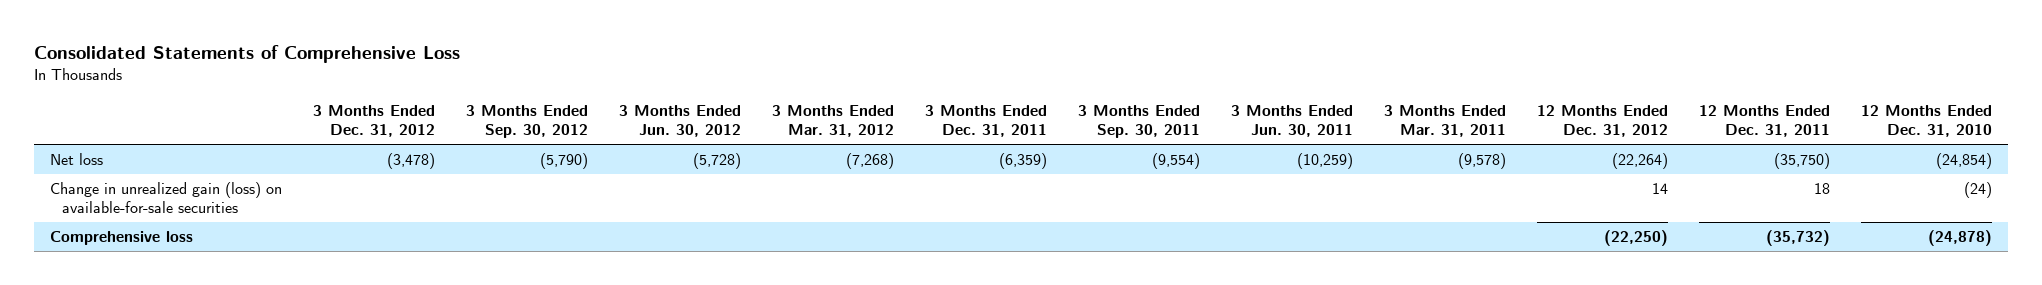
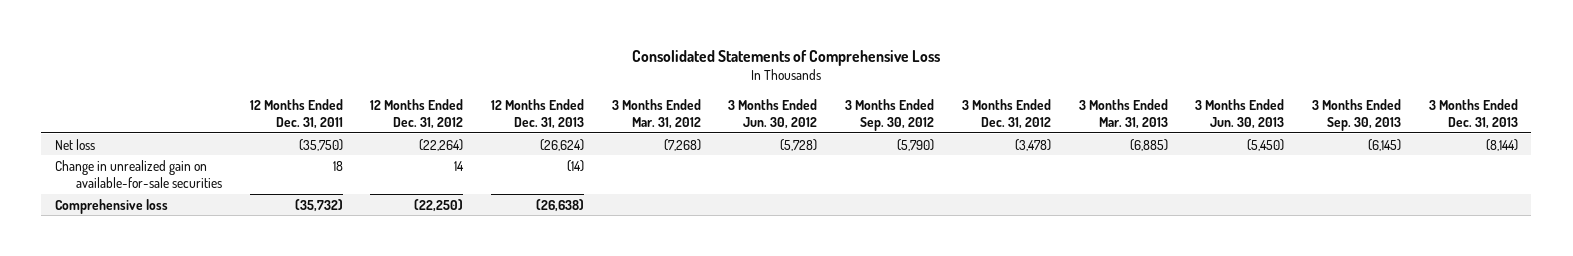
- | 3 Months Ended Dec. 31, 2012 | 3 Months Ended Sep. 30, 2012 | 3 Months Ended Jun. 30, 2012 | 3 Months Ended Mar. 31, 2012 | 3 Months Ended Dec. 31, 2011 | 3 Months Ended Sep. 30, 2011 | 3 Months Ended Jun. 30, 2011 | 3 Months Ended Mar. 31, 2011 | 12 Months Ended Dec. 31, 2012 | 12 Months Ended Dec. 31, 2011 | 12 Months Ended Dec. 31, 2010
+ | 12 Months Ended Dec. 31, 2011 | 12 Months Ended Dec. 31, 2012 | 12 Months Ended Dec. 31, 2013 | 3 Months Ended Mar. 31, 2012 | 3 Months Ended Jun. 30, 2012 | 3 Months Ended Sep. 30, 2012 | 3 Months Ended Dec. 31, 2012 | 3 Months Ended Mar. 31, 2013 | 3 Months Ended Jun. 30, 2013 | 3 Months Ended Sep. 30, 2013 | 3 Months Ended Dec. 31, 2013
- Change in unrealized gain (loss) on available-for-sale securities | | | | | | | | | 14 | 18 | (24)
+ Change in unrealized gain on available-for-sale securities | 18 | 14 | (14) | | | | | | | |

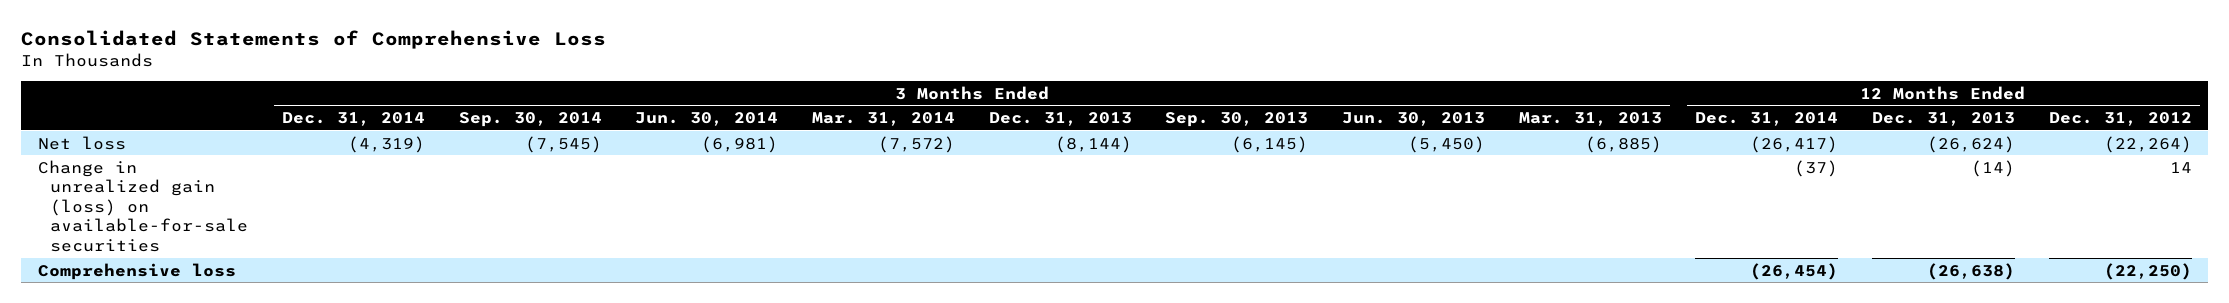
- | 12 Months Ended Dec. 31, 2011 | 12 Months Ended Dec. 31, 2012 | 12 Months Ended Dec. 31, 2013 | 3 Months Ended Mar. 31, 2012 | 3 Months Ended Jun. 30, 2012 | 3 Months Ended Sep. 30, 2012 | 3 Months Ended Dec. 31, 2012 | 3 Months Ended Mar. 31, 2013 | 3 Months Ended Jun. 30, 2013 | 3 Months Ended Sep. 30, 2013 | 3 Months Ended Dec. 31, 2013
+ | 3 Months Ended Dec. 31, 2014 | 3 Months Ended Sep. 30, 2014 | 3 Months Ended Jun. 30, 2014 | 3 Months Ended Mar. 31, 2014 | 3 Months Ended Dec. 31, 2013 | 3 Months Ended Sep. 30, 2013 | 3 Months Ended Jun. 30, 2013 | 3 Months Ended Mar. 31, 2013 | 12 Months Ended Dec. 31, 2014 | 12 Months Ended Dec. 31, 2013 | 12 Months Ended Dec. 31, 2012
- Change in unrealized gain on available-for-sale securities | 18 | 14 | (14) | | | | | | | |
+ Change in unrealized gain (loss) on available-for-sale securities | | | | | | | | | (37) | (14) | 14

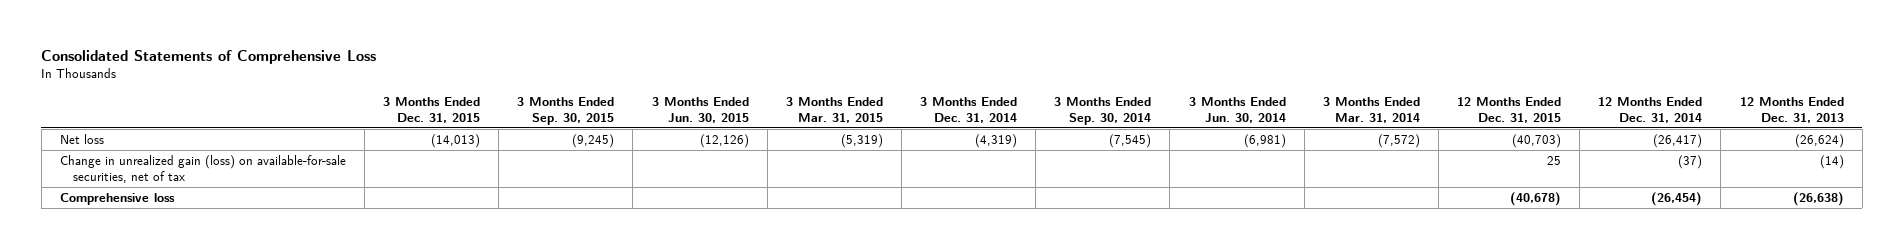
- | 3 Months Ended Dec. 31, 2014 | 3 Months Ended Sep. 30, 2014 | 3 Months Ended Jun. 30, 2014 | 3 Months Ended Mar. 31, 2014 | 3 Months Ended Dec. 31, 2013 | 3 Months Ended Sep. 30, 2013 | 3 Months Ended Jun. 30, 2013 | 3 Months Ended Mar. 31, 2013 | 12 Months Ended Dec. 31, 2014 | 12 Months Ended Dec. 31, 2013 | 12 Months Ended Dec. 31, 2012
+ | 3 Months Ended Dec. 31, 2015 | 3 Months Ended Sep. 30, 2015 | 3 Months Ended Jun. 30, 2015 | 3 Months Ended Mar. 31, 2015 | 3 Months Ended Dec. 31, 2014 | 3 Months Ended Sep. 30, 2014 | 3 Months Ended Jun. 30, 2014 | 3 Months Ended Mar. 31, 2014 | 12 Months Ended Dec. 31, 2015 | 12 Months Ended Dec. 31, 2014 | 12 Months Ended Dec. 31, 2013
- Change in unrealized gain (loss) on available-for-sale securities | | | | | | | | | (37) | (14) | 14
+ Change in unrealized gain (loss) on available-for-sale securities, net of tax | | | | | | | | | 25 | (37) | (14)

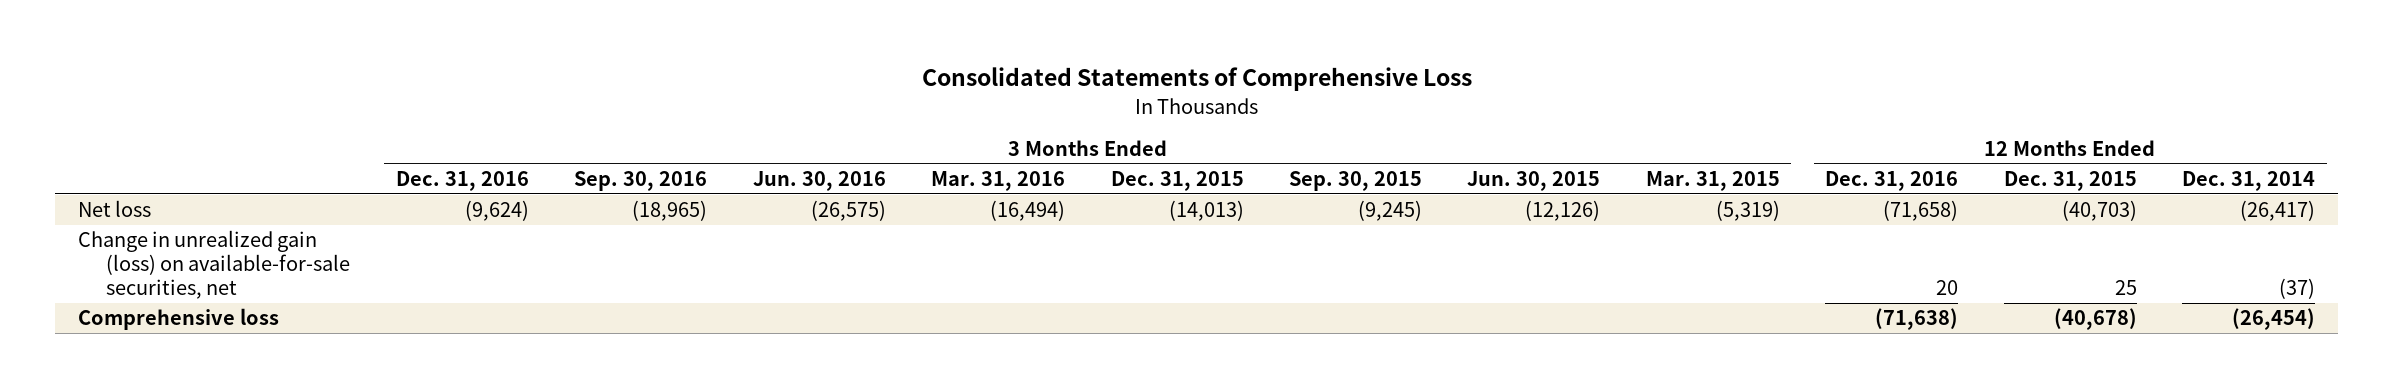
- | 3 Months Ended Dec. 31, 2015 | 3 Months Ended Sep. 30, 2015 | 3 Months Ended Jun. 30, 2015 | 3 Months Ended Mar. 31, 2015 | 3 Months Ended Dec. 31, 2014 | 3 Months Ended Sep. 30, 2014 | 3 Months Ended Jun. 30, 2014 | 3 Months Ended Mar. 31, 2014 | 12 Months Ended Dec. 31, 2015 | 12 Months Ended Dec. 31, 2014 | 12 Months Ended Dec. 31, 2013
+ | 3 Months Ended Dec. 31, 2016 | 3 Months Ended Sep. 30, 2016 | 3 Months Ended Jun. 30, 2016 | 3 Months Ended Mar. 31, 2016 | 3 Months Ended Dec. 31, 2015 | 3 Months Ended Sep. 30, 2015 | 3 Months Ended Jun. 30, 2015 | 3 Months Ended Mar. 31, 2015 | 12 Months Ended Dec. 31, 2016 | 12 Months Ended Dec. 31, 2015 | 12 Months Ended Dec. 31, 2014
- Change in unrealized gain (loss) on available-for-sale securities, net of tax | | | | | | | | | 25 | (37) | (14)
+ Change in unrealized gain (loss) on available-for-sale securities, net | | | | | | | | | 20 | 25 | (37)

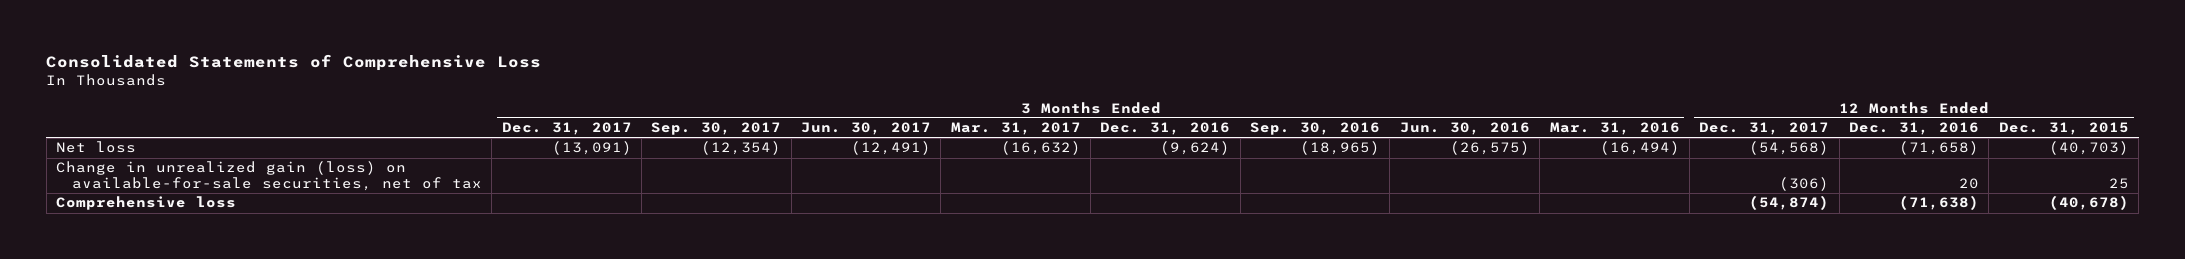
- | 3 Months Ended Dec. 31, 2016 | 3 Months Ended Sep. 30, 2016 | 3 Months Ended Jun. 30, 2016 | 3 Months Ended Mar. 31, 2016 | 3 Months Ended Dec. 31, 2015 | 3 Months Ended Sep. 30, 2015 | 3 Months Ended Jun. 30, 2015 | 3 Months Ended Mar. 31, 2015 | 12 Months Ended Dec. 31, 2016 | 12 Months Ended Dec. 31, 2015 | 12 Months Ended Dec. 31, 2014
+ | 3 Months Ended Dec. 31, 2017 | 3 Months Ended Sep. 30, 2017 | 3 Months Ended Jun. 30, 2017 | 3 Months Ended Mar. 31, 2017 | 3 Months Ended Dec. 31, 2016 | 3 Months Ended Sep. 30, 2016 | 3 Months Ended Jun. 30, 2016 | 3 Months Ended Mar. 31, 2016 | 12 Months Ended Dec. 31, 2017 | 12 Months Ended Dec. 31, 2016 | 12 Months Ended Dec. 31, 2015
- Change in unrealized gain (loss) on available-for-sale securities, net | | | | | | | | | 20 | 25 | (37)
+ Change in unrealized gain (loss) on available-for-sale securities, net of tax | | | | | | | | | (306) | 20 | 25

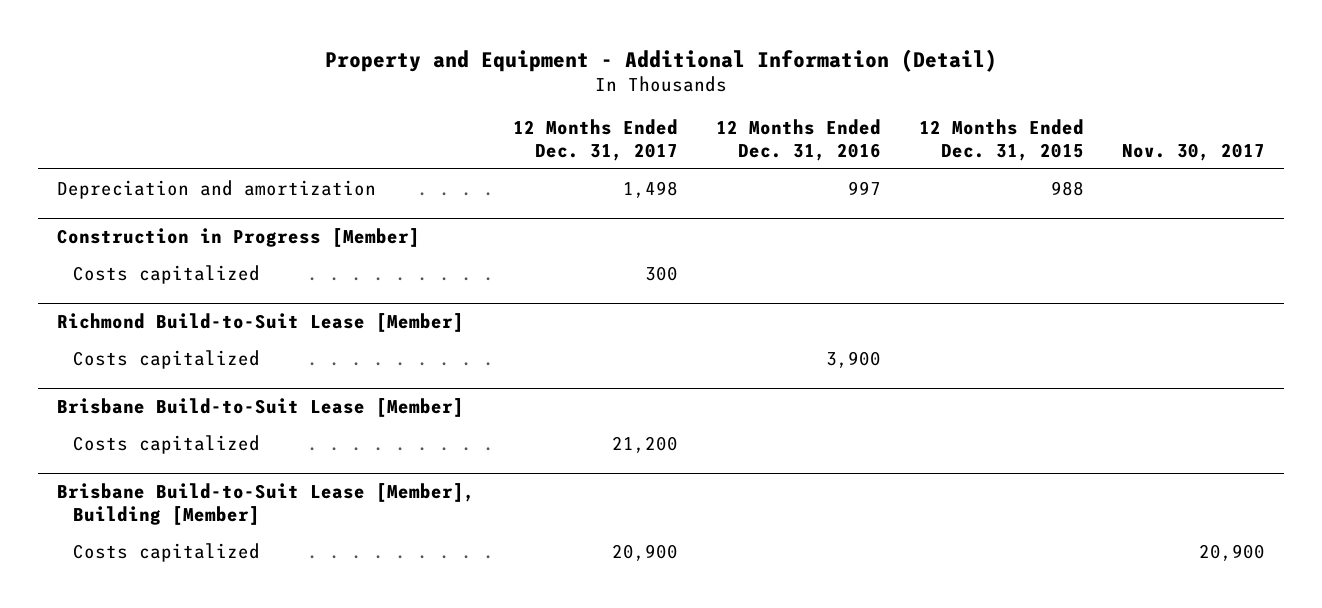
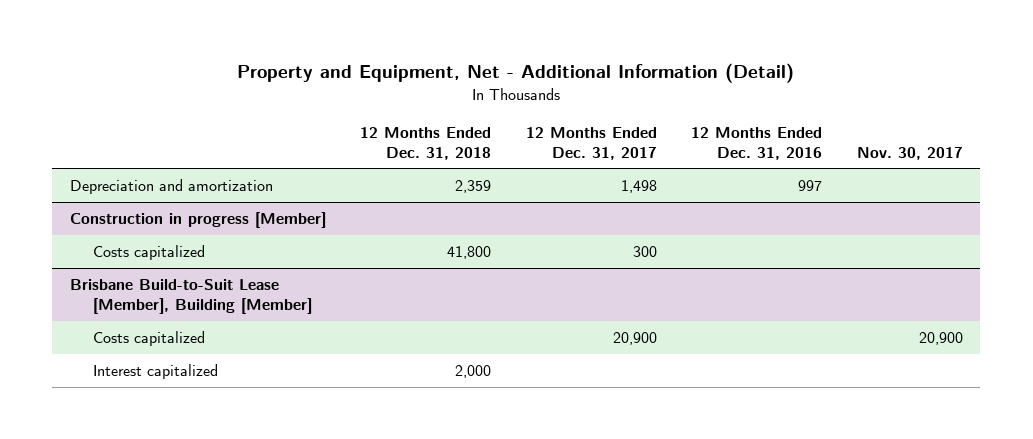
- Property and Equipment - Additional Information (Detail)
+ Property and Equipment, Net - Additional Information (Detail)
- | 12 Months Ended Dec. 31, 2017 | 12 Months Ended Dec. 31, 2016 | 12 Months Ended Dec. 31, 2015 | Nov. 30, 2017
+ | 12 Months Ended Dec. 31, 2018 | 12 Months Ended Dec. 31, 2017 | 12 Months Ended Dec. 31, 2016 | Nov. 30, 2017
- Construction in Progress [Member]
+ Construction in progress [Member]
- Richmond Build-to-Suit Lease [Member]
- Costs capitalized | | 3,900 | |
- Brisbane Build-to-Suit Lease [Member]
- Costs capitalized | 21,200 | | |
@ Brisbane Build-to-Suit Lease [Member], Building [Member]
+ Interest capitalized | 2,000 | | |

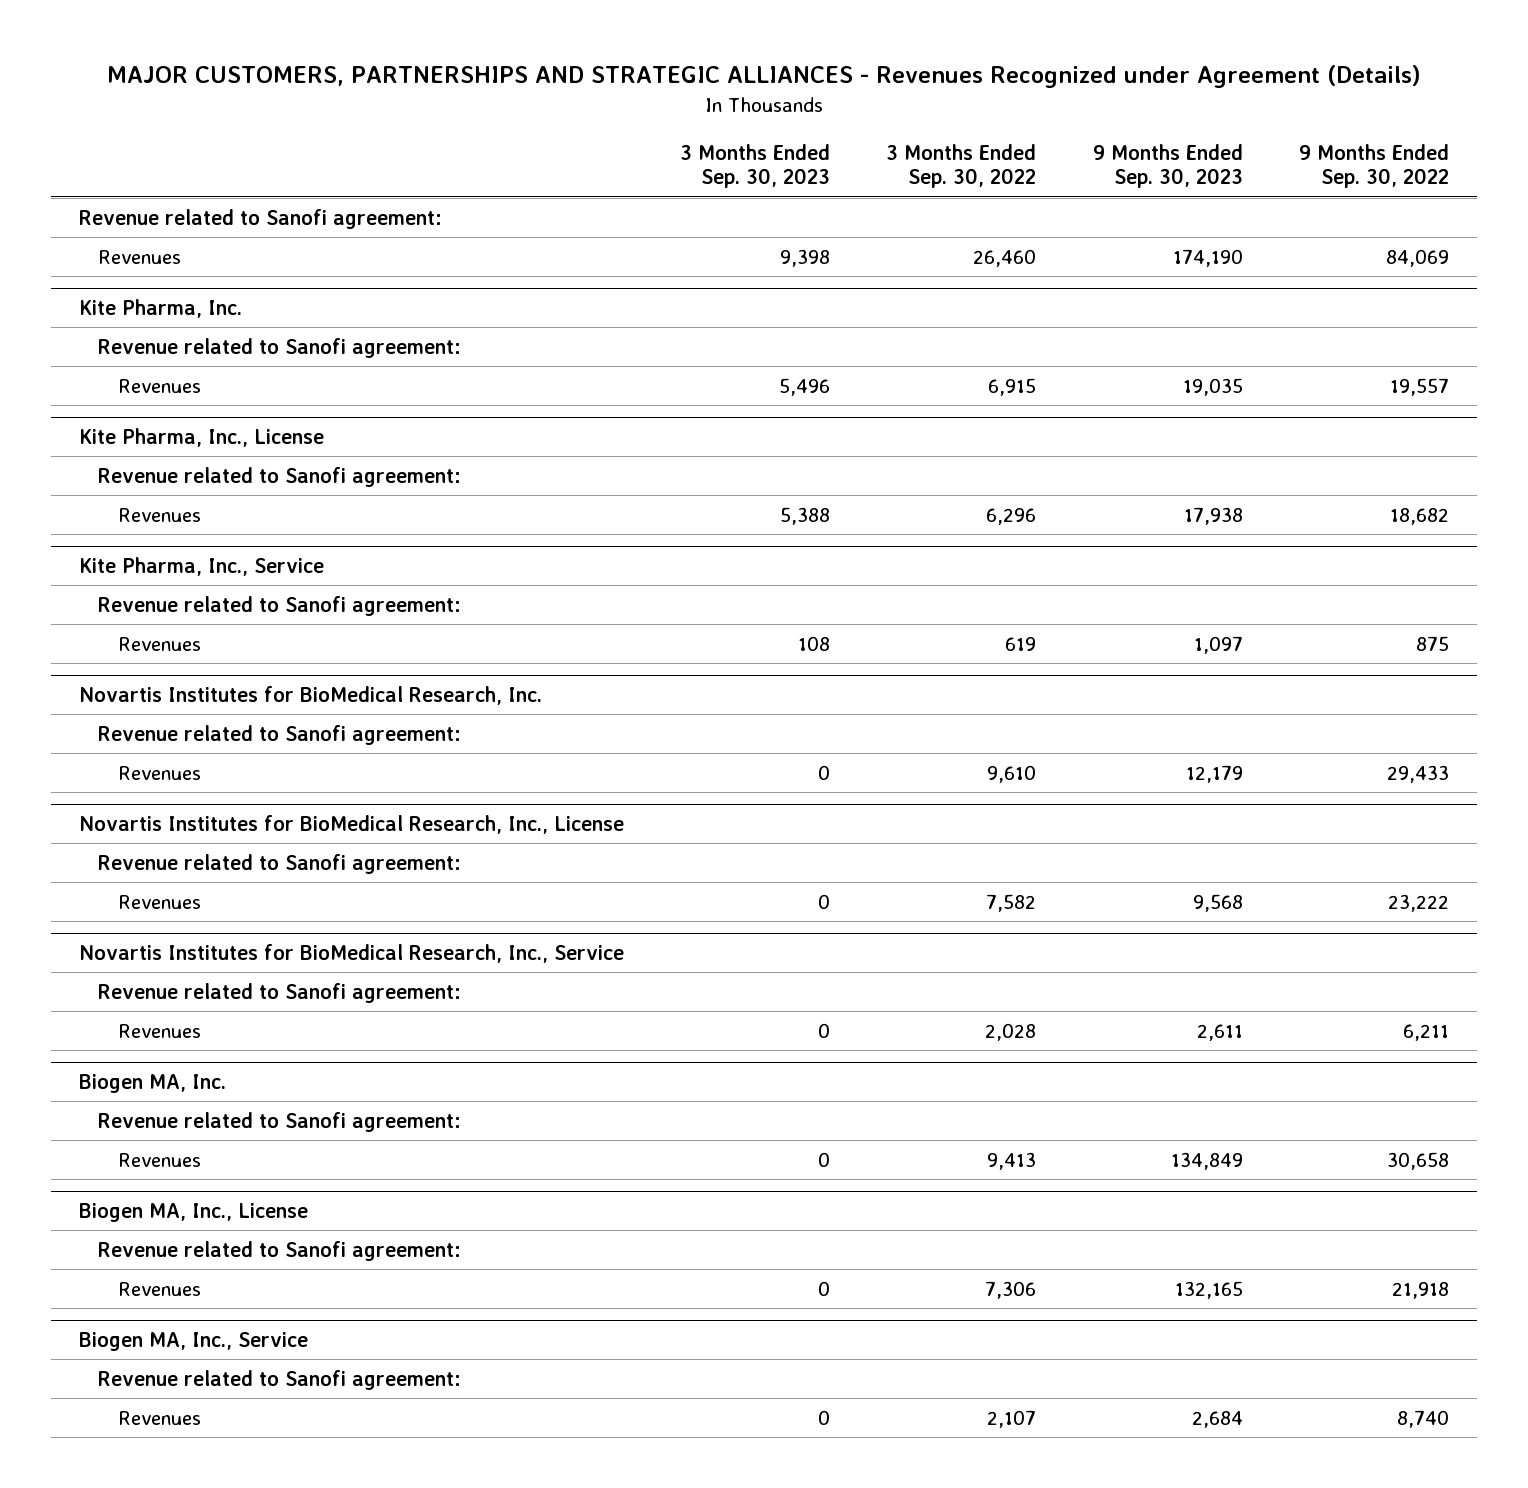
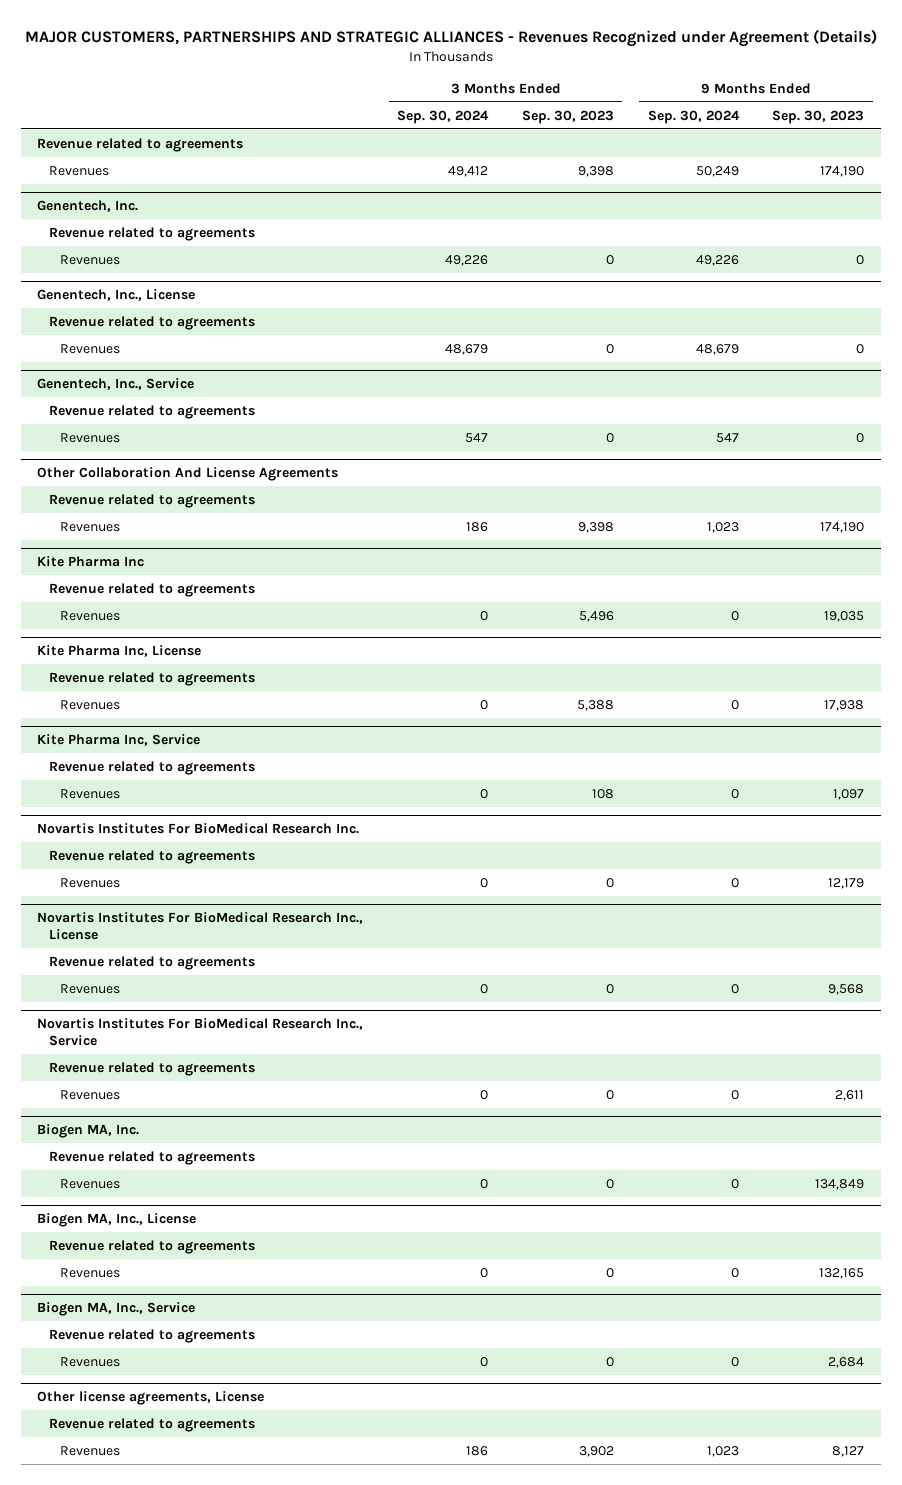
- | 3 Months Ended Sep. 30, 2023 | 3 Months Ended Sep. 30, 2022 | 9 Months Ended Sep. 30, 2023 | 9 Months Ended Sep. 30, 2022
+ | 3 Months Ended Sep. 30, 2024 | 3 Months Ended Sep. 30, 2023 | 9 Months Ended Sep. 30, 2024 | 9 Months Ended Sep. 30, 2023
- Revenue related to Sanofi agreement:
+ Revenue related to agreements
- Kite Pharma, Inc.
- Revenue related to Sanofi agreement:
+ Genentech, Inc.
+ Revenue related to agreements
+ Revenues | 49,226 | 0 | 49,226 | 0
+ Genentech, Inc., License
+ Revenue related to agreements
+ Revenues | 48,679 | 0 | 48,679 | 0
+ Genentech, Inc., Service
+ Revenue related to agreements
+ Revenues | 547 | 0 | 547 | 0
+ Other Collaboration And License Agreements
+ Revenue related to agreements
+ Revenues | 186 | 9,398 | 1,023 | 174,190
+ Kite Pharma Inc
+ Revenue related to agreements
- Kite Pharma, Inc., License
- Revenue related to Sanofi agreement:
+ Kite Pharma Inc, License
+ Revenue related to agreements
- Kite Pharma, Inc., Service
- Revenue related to Sanofi agreement:
+ Kite Pharma Inc, Service
+ Revenue related to agreements
- Novartis Institutes for BioMedical Research, Inc.
- Revenue related to Sanofi agreement:
+ Novartis Institutes For BioMedical Research Inc.
+ Revenue related to agreements
- Novartis Institutes for BioMedical Research, Inc., License
- Revenue related to Sanofi agreement:
+ Novartis Institutes For BioMedical Research Inc., License
+ Revenue related to agreements
- Novartis Institutes for BioMedical Research, Inc., Service
- Revenue related to Sanofi agreement:
+ Novartis Institutes For BioMedical Research Inc., Service
+ Revenue related to agreements
@ Biogen MA, Inc.
- Revenue related to Sanofi agreement:
+ Revenue related to agreements
@ Biogen MA, Inc., License
- Revenue related to Sanofi agreement:
+ Revenue related to agreements
@ Biogen MA, Inc., Service
- Revenue related to Sanofi agreement:
+ Revenue related to agreements
+ Other license agreements, License
+ Revenue related to agreements
+ Revenues | 186 | 3,902 | 1,023 | 8,127

